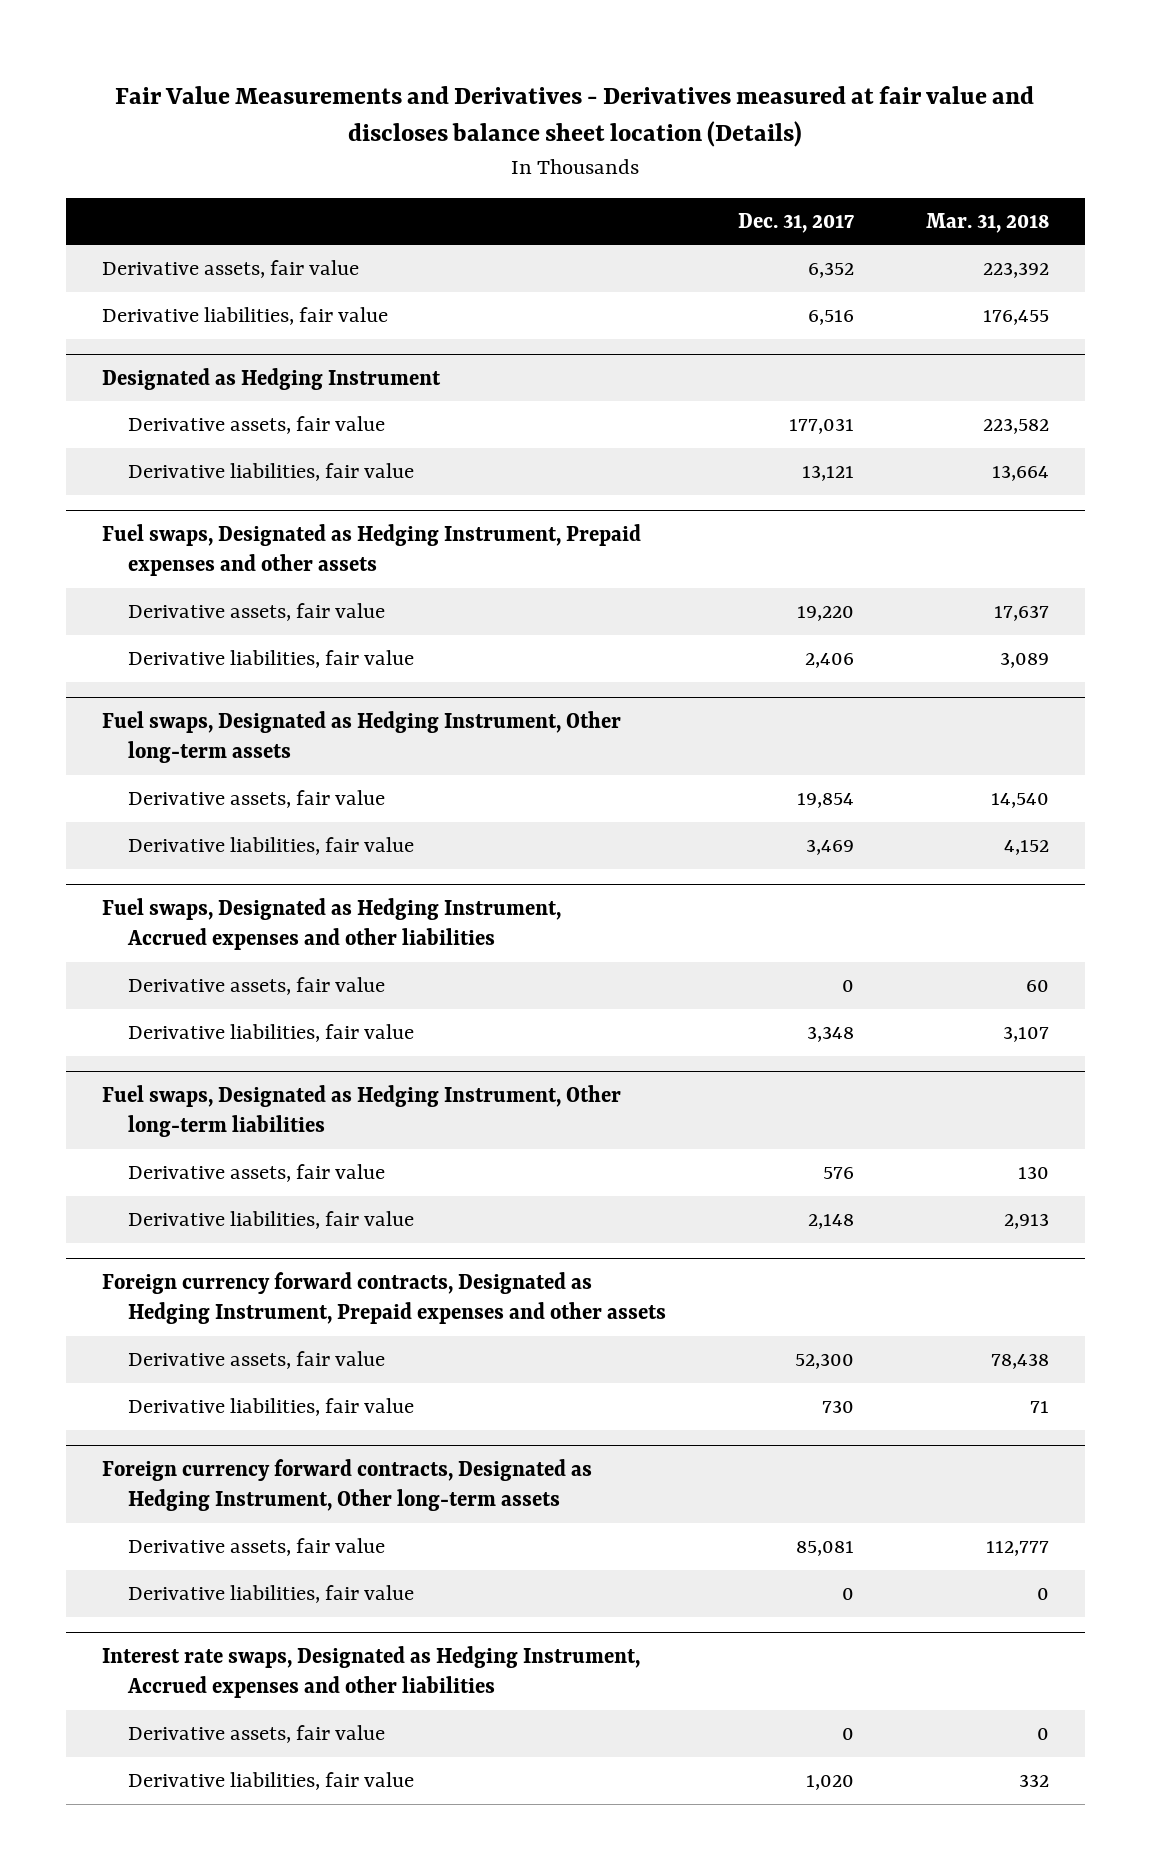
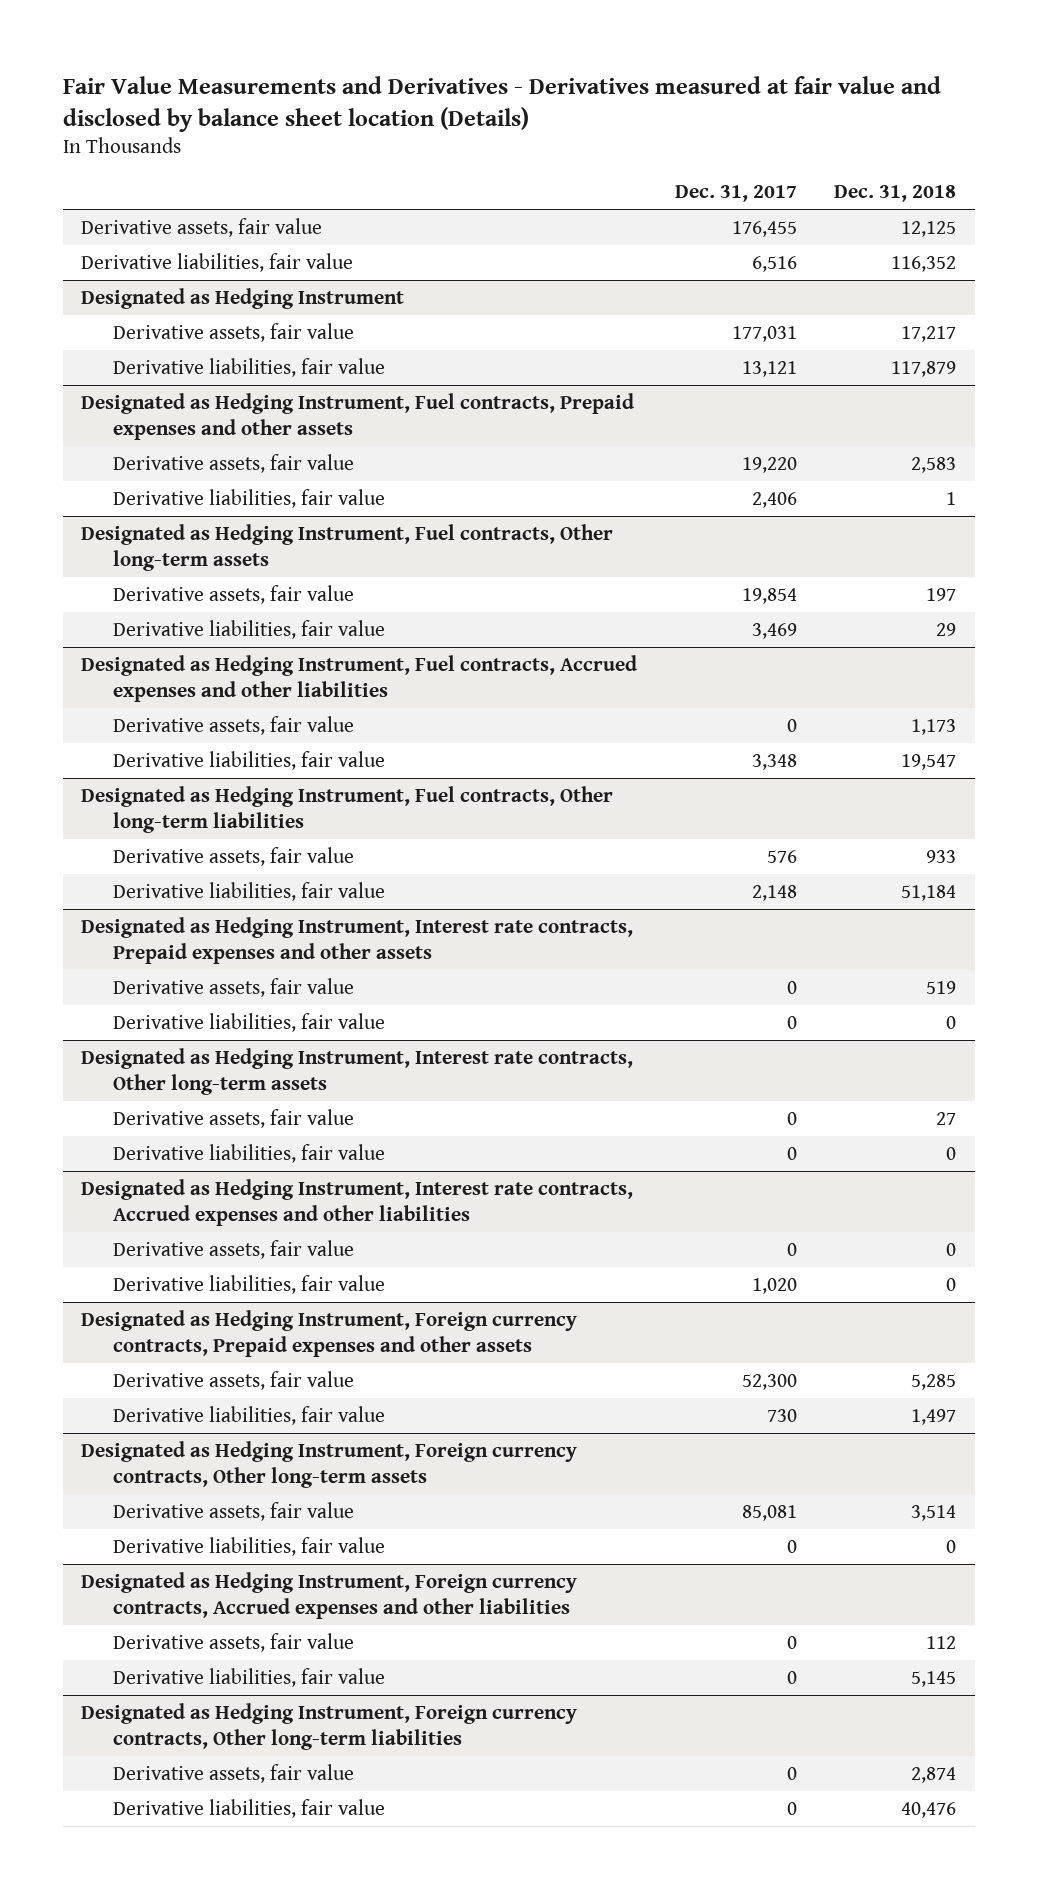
- Fair Value Measurements and Derivatives - Derivatives measured at fair value and discloses balance sheet location (Details)
+ Fair Value Measurements and Derivatives - Derivatives measured at fair value and disclosed by balance sheet location (Details)
- | Dec. 31, 2017 | Mar. 31, 2018
+ | Dec. 31, 2017 | Dec. 31, 2018
- Derivative assets, fair value | 6,352 | 223,392
+ Derivative assets, fair value | 176,455 | 12,125
- Fuel swaps, Designated as Hedging Instrument, Prepaid expenses and other assets
+ Designated as Hedging Instrument, Fuel contracts, Prepaid expenses and other assets
- Fuel swaps, Designated as Hedging Instrument, Other long-term assets
+ Designated as Hedging Instrument, Fuel contracts, Other long-term assets
- Fuel swaps, Designated as Hedging Instrument, Accrued expenses and other liabilities
+ Designated as Hedging Instrument, Fuel contracts, Accrued expenses and other liabilities
- Fuel swaps, Designated as Hedging Instrument, Other long-term liabilities
+ Designated as Hedging Instrument, Fuel contracts, Other long-term liabilities
- Foreign currency forward contracts, Designated as Hedging Instrument, Prepaid expenses and other assets
+ Designated as Hedging Instrument, Interest rate contracts, Prepaid expenses and other assets
+ Derivative assets, fair value | 0 | 519
+ Derivative liabilities, fair value | 0 | 0
+ Designated as Hedging Instrument, Interest rate contracts, Other long-term assets
+ Derivative assets, fair value | 0 | 27
+ Derivative liabilities, fair value | 0 | 0
+ Designated as Hedging Instrument, Interest rate contracts, Accrued expenses and other liabilities
+ Derivative assets, fair value | 0 | 0
+ Derivative liabilities, fair value | 1,020 | 0
+ Designated as Hedging Instrument, Foreign currency contracts, Prepaid expenses and other assets
- Foreign currency forward contracts, Designated as Hedging Instrument, Other long-term assets
+ Designated as Hedging Instrument, Foreign currency contracts, Other long-term assets
- Interest rate swaps, Designated as Hedging Instrument, Accrued expenses and other liabilities
+ Designated as Hedging Instrument, Foreign currency contracts, Accrued expenses and other liabilities
- Derivative liabilities, fair value | 1,020 | 332
+ Derivative liabilities, fair value | 0 | 5,145
+ Designated as Hedging Instrument, Foreign currency contracts, Other long-term liabilities
+ Derivative assets, fair value | 0 | 2,874
+ Derivative liabilities, fair value | 0 | 40,476

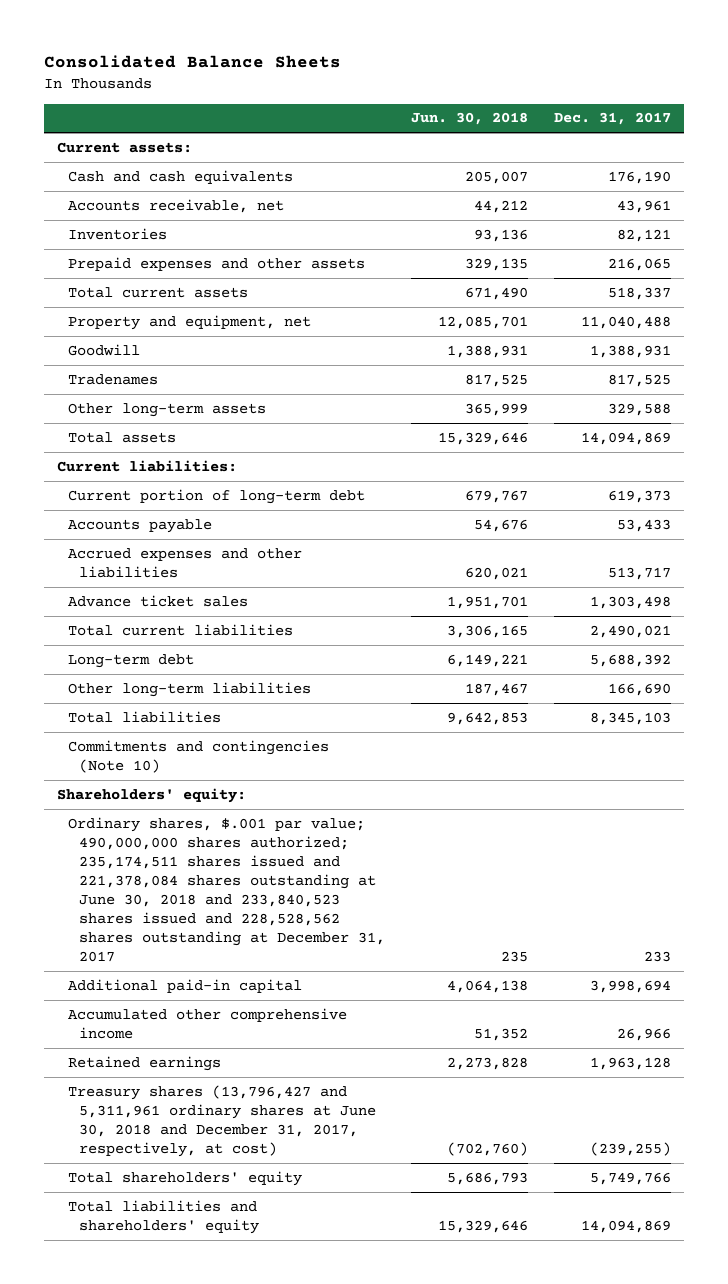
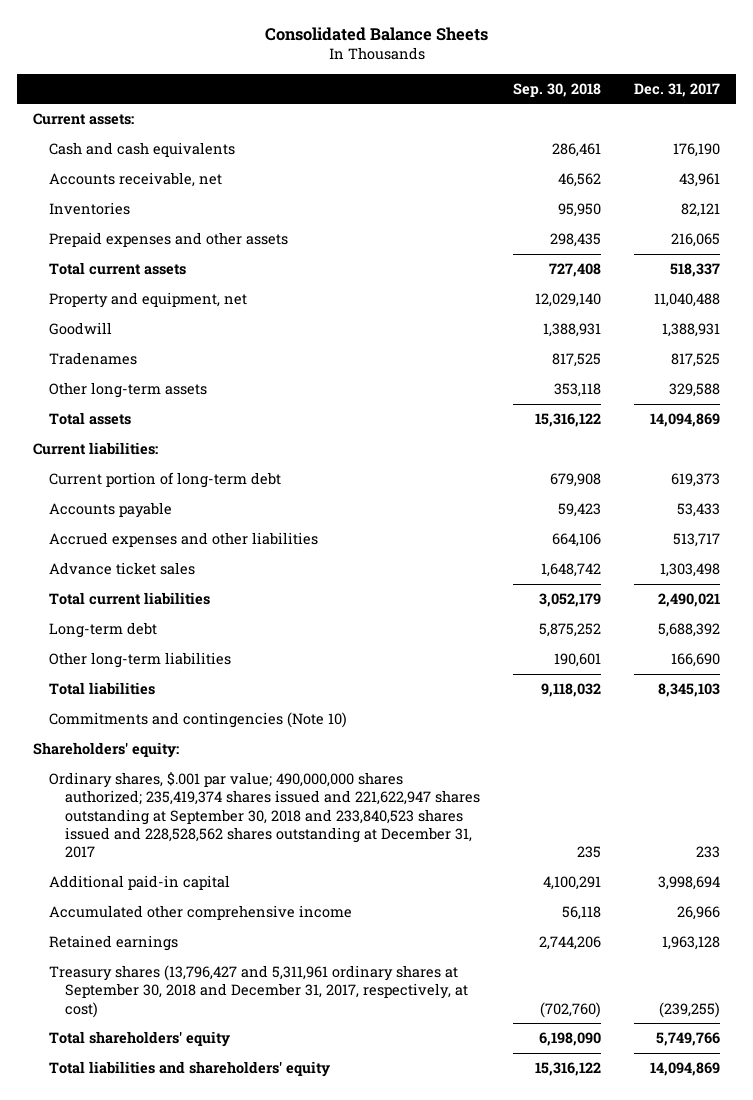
- | Jun. 30, 2018 | Dec. 31, 2017
+ | Sep. 30, 2018 | Dec. 31, 2017
- Ordinary shares, $.001 par value; 490,000,000 shares authorized; 235,174,511 shares issued and 221,378,084 shares outstanding at June 30, 2018 and 233,840,523 shares issued and 228,528,562 shares outstanding at December 31, 2017 | 235 | 233
+ Ordinary shares, $.001 par value; 490,000,000 shares authorized; 235,419,374 shares issued and 221,622,947 shares outstanding at September 30, 2018 and 233,840,523 shares issued and 228,528,562 shares outstanding at December 31, 2017 | 235 | 233
- Treasury shares (13,796,427 and 5,311,961 ordinary shares at June 30, 2018 and December 31, 2017, respectively, at cost) | (702,760) | (239,255)
+ Treasury shares (13,796,427 and 5,311,961 ordinary shares at September 30, 2018 and December 31, 2017, respectively, at cost) | (702,760) | (239,255)

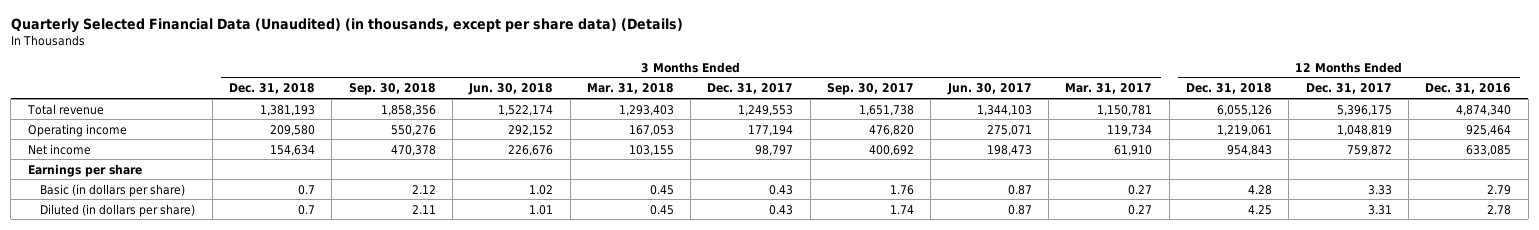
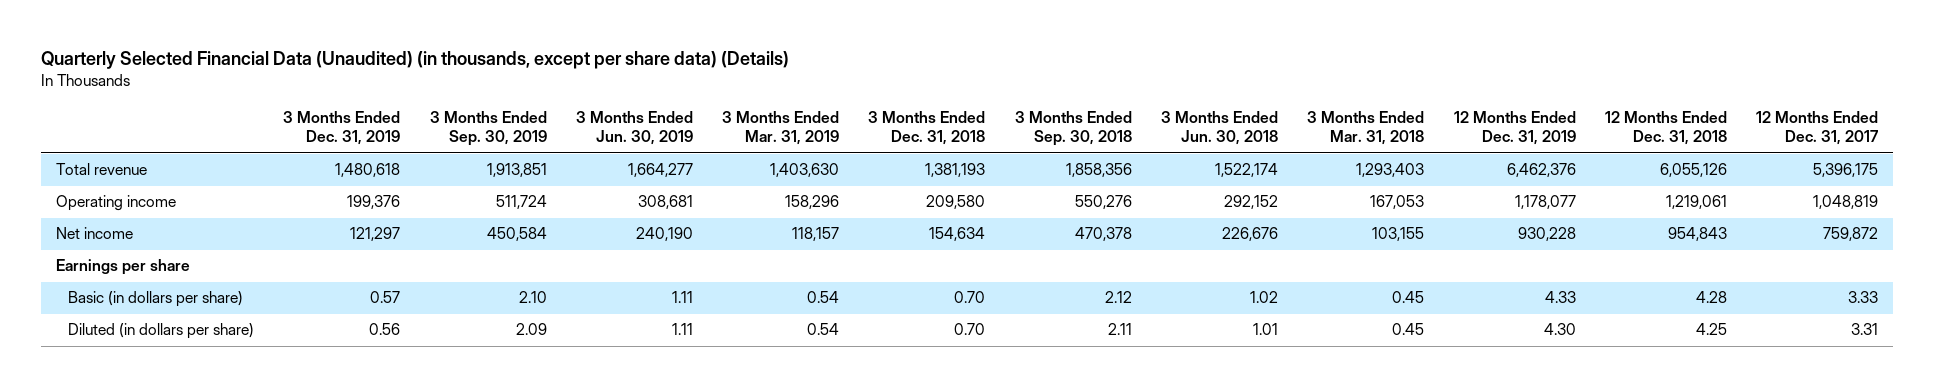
- | 3 Months Ended Dec. 31, 2018 | 3 Months Ended Sep. 30, 2018 | 3 Months Ended Jun. 30, 2018 | 3 Months Ended Mar. 31, 2018 | 3 Months Ended Dec. 31, 2017 | 3 Months Ended Sep. 30, 2017 | 3 Months Ended Jun. 30, 2017 | 3 Months Ended Mar. 31, 2017 | 12 Months Ended Dec. 31, 2018 | 12 Months Ended Dec. 31, 2017 | 12 Months Ended Dec. 31, 2016
+ | 3 Months Ended Dec. 31, 2019 | 3 Months Ended Sep. 30, 2019 | 3 Months Ended Jun. 30, 2019 | 3 Months Ended Mar. 31, 2019 | 3 Months Ended Dec. 31, 2018 | 3 Months Ended Sep. 30, 2018 | 3 Months Ended Jun. 30, 2018 | 3 Months Ended Mar. 31, 2018 | 12 Months Ended Dec. 31, 2019 | 12 Months Ended Dec. 31, 2018 | 12 Months Ended Dec. 31, 2017
- Basic (in dollars per share) | 0.7 | 2.12 | 1.02 | 0.45 | 0.43 | 1.76 | 0.87 | 0.27 | 4.28 | 3.33 | 2.79
- Diluted (in dollars per share) | 0.7 | 2.11 | 1.01 | 0.45 | 0.43 | 1.74 | 0.87 | 0.27 | 4.25 | 3.31 | 2.78
+ Basic (in dollars per share) | 0.57 | 2.10 | 1.11 | 0.54 | 0.70 | 2.12 | 1.02 | 0.45 | 4.33 | 4.28 | 3.33
+ Diluted (in dollars per share) | 0.56 | 2.09 | 1.11 | 0.54 | 0.70 | 2.11 | 1.01 | 0.45 | 4.30 | 4.25 | 3.31

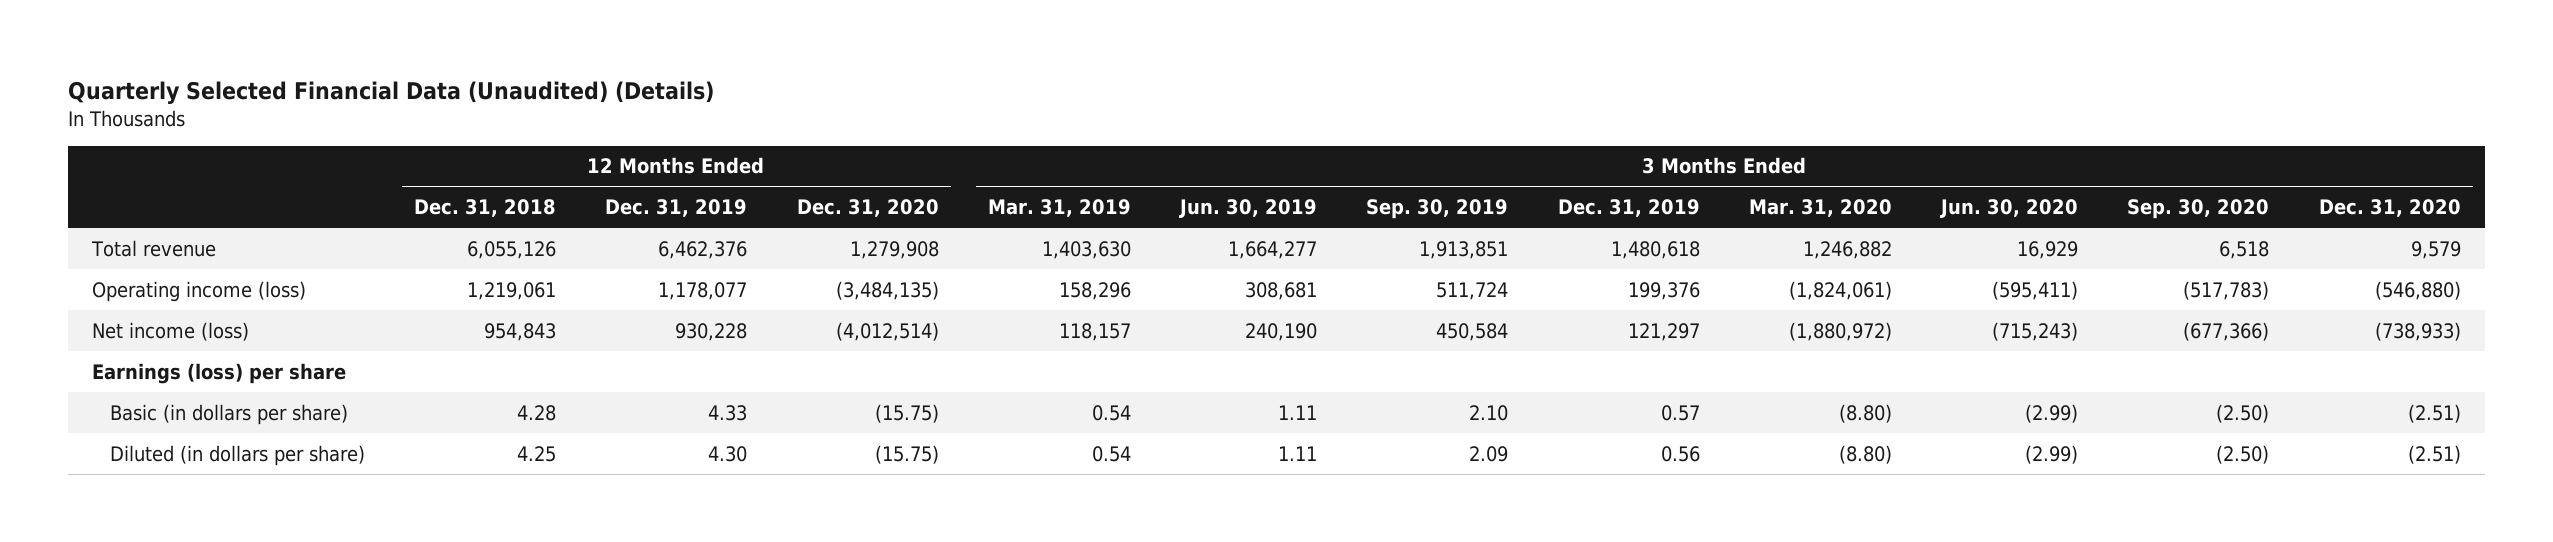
- Quarterly Selected Financial Data (Unaudited) (in thousands, except per share data) (Details)
+ Quarterly Selected Financial Data (Unaudited) (Details)
- | 3 Months Ended Dec. 31, 2019 | 3 Months Ended Sep. 30, 2019 | 3 Months Ended Jun. 30, 2019 | 3 Months Ended Mar. 31, 2019 | 3 Months Ended Dec. 31, 2018 | 3 Months Ended Sep. 30, 2018 | 3 Months Ended Jun. 30, 2018 | 3 Months Ended Mar. 31, 2018 | 12 Months Ended Dec. 31, 2019 | 12 Months Ended Dec. 31, 2018 | 12 Months Ended Dec. 31, 2017
+ | 12 Months Ended Dec. 31, 2018 | 12 Months Ended Dec. 31, 2019 | 12 Months Ended Dec. 31, 2020 | 3 Months Ended Mar. 31, 2019 | 3 Months Ended Jun. 30, 2019 | 3 Months Ended Sep. 30, 2019 | 3 Months Ended Dec. 31, 2019 | 3 Months Ended Mar. 31, 2020 | 3 Months Ended Jun. 30, 2020 | 3 Months Ended Sep. 30, 2020 | 3 Months Ended Dec. 31, 2020
- Operating income | 199,376 | 511,724 | 308,681 | 158,296 | 209,580 | 550,276 | 292,152 | 167,053 | 1,178,077 | 1,219,061 | 1,048,819
- Net income | 121,297 | 450,584 | 240,190 | 118,157 | 154,634 | 470,378 | 226,676 | 103,155 | 930,228 | 954,843 | 759,872
- Earnings per share
+ Operating income (loss) | 1,219,061 | 1,178,077 | (3,484,135) | 158,296 | 308,681 | 511,724 | 199,376 | (1,824,061) | (595,411) | (517,783) | (546,880)
+ Net income (loss) | 954,843 | 930,228 | (4,012,514) | 118,157 | 240,190 | 450,584 | 121,297 | (1,880,972) | (715,243) | (677,366) | (738,933)
+ Earnings (loss) per share

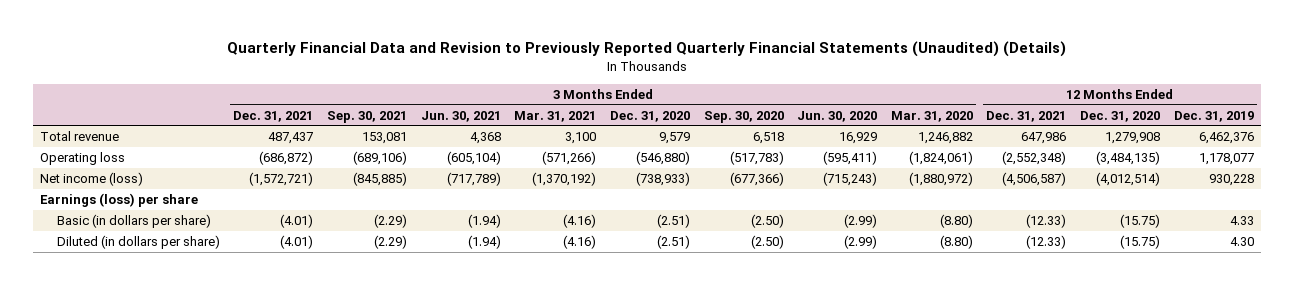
- Quarterly Selected Financial Data (Unaudited) (Details)
+ Quarterly Financial Data and Revision to Previously Reported Quarterly Financial Statements (Unaudited) (Details)
- | 12 Months Ended Dec. 31, 2018 | 12 Months Ended Dec. 31, 2019 | 12 Months Ended Dec. 31, 2020 | 3 Months Ended Mar. 31, 2019 | 3 Months Ended Jun. 30, 2019 | 3 Months Ended Sep. 30, 2019 | 3 Months Ended Dec. 31, 2019 | 3 Months Ended Mar. 31, 2020 | 3 Months Ended Jun. 30, 2020 | 3 Months Ended Sep. 30, 2020 | 3 Months Ended Dec. 31, 2020
+ | 3 Months Ended Dec. 31, 2021 | 3 Months Ended Sep. 30, 2021 | 3 Months Ended Jun. 30, 2021 | 3 Months Ended Mar. 31, 2021 | 3 Months Ended Dec. 31, 2020 | 3 Months Ended Sep. 30, 2020 | 3 Months Ended Jun. 30, 2020 | 3 Months Ended Mar. 31, 2020 | 12 Months Ended Dec. 31, 2021 | 12 Months Ended Dec. 31, 2020 | 12 Months Ended Dec. 31, 2019
- Operating income (loss) | 1,219,061 | 1,178,077 | (3,484,135) | 158,296 | 308,681 | 511,724 | 199,376 | (1,824,061) | (595,411) | (517,783) | (546,880)
+ Operating loss | (686,872) | (689,106) | (605,104) | (571,266) | (546,880) | (517,783) | (595,411) | (1,824,061) | (2,552,348) | (3,484,135) | 1,178,077

